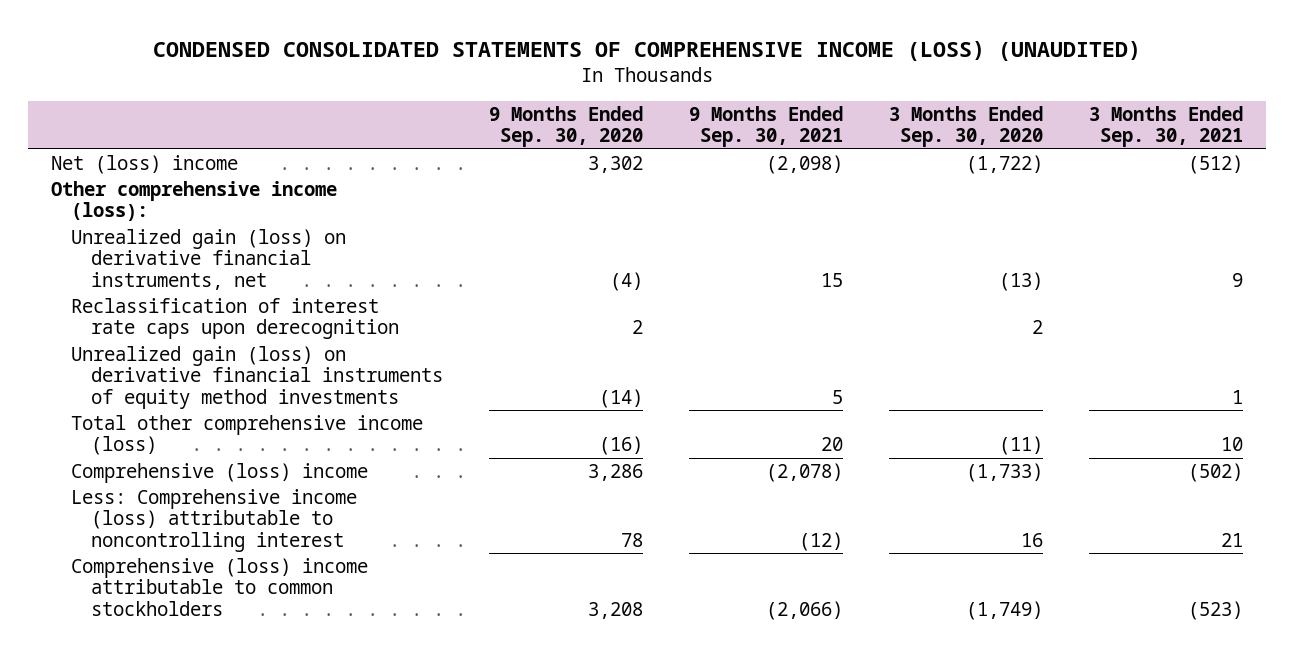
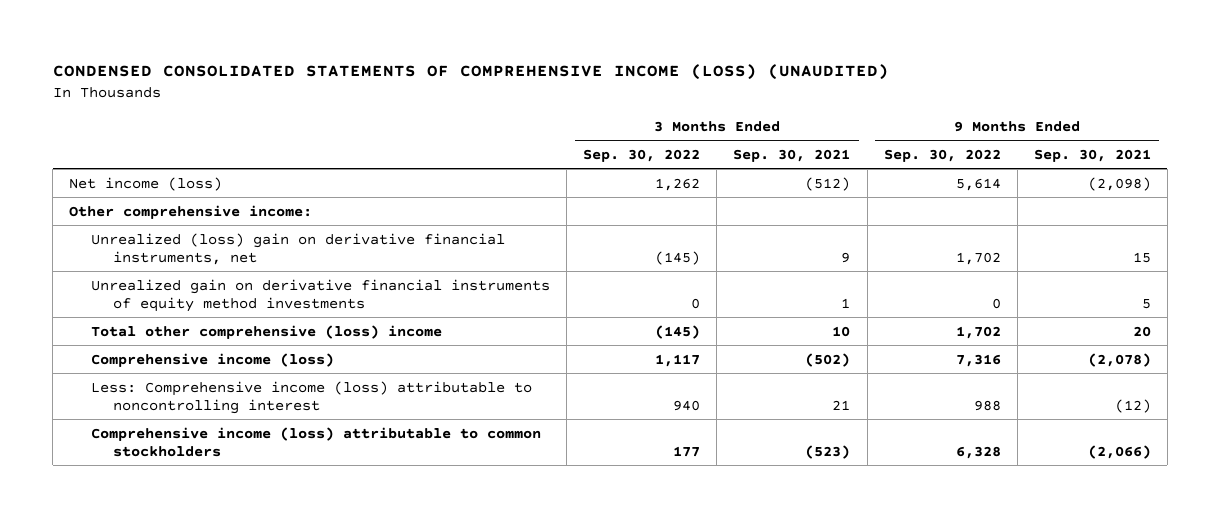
- | 9 Months Ended Sep. 30, 2020 | 9 Months Ended Sep. 30, 2021 | 3 Months Ended Sep. 30, 2020 | 3 Months Ended Sep. 30, 2021
+ | 3 Months Ended Sep. 30, 2022 | 3 Months Ended Sep. 30, 2021 | 9 Months Ended Sep. 30, 2022 | 9 Months Ended Sep. 30, 2021
- Net (loss) income | 3,302 | (2,098) | (1,722) | (512)
- Other comprehensive income (loss):
- Unrealized gain (loss) on derivative financial instruments, net | (4) | 15 | (13) | 9
- Reclassification of interest rate caps upon derecognition | 2 | | 2 |
- Unrealized gain (loss) on derivative financial instruments of equity method investments | (14) | 5 | | 1
- Total other comprehensive income (loss) | (16) | 20 | (11) | 10
- Comprehensive (loss) income | 3,286 | (2,078) | (1,733) | (502)
+ Net income (loss) | 1,262 | (512) | 5,614 | (2,098)
+ Other comprehensive income:
+ Unrealized (loss) gain on derivative financial instruments, net | (145) | 9 | 1,702 | 15
+ Unrealized gain on derivative financial instruments of equity method investments | 0 | 1 | 0 | 5
+ Total other comprehensive (loss) income | (145) | 10 | 1,702 | 20
+ Comprehensive income (loss) | 1,117 | (502) | 7,316 | (2,078)
- Comprehensive (loss) income attributable to common stockholders | 3,208 | (2,066) | (1,749) | (523)
+ Comprehensive income (loss) attributable to common stockholders | 177 | (523) | 6,328 | (2,066)

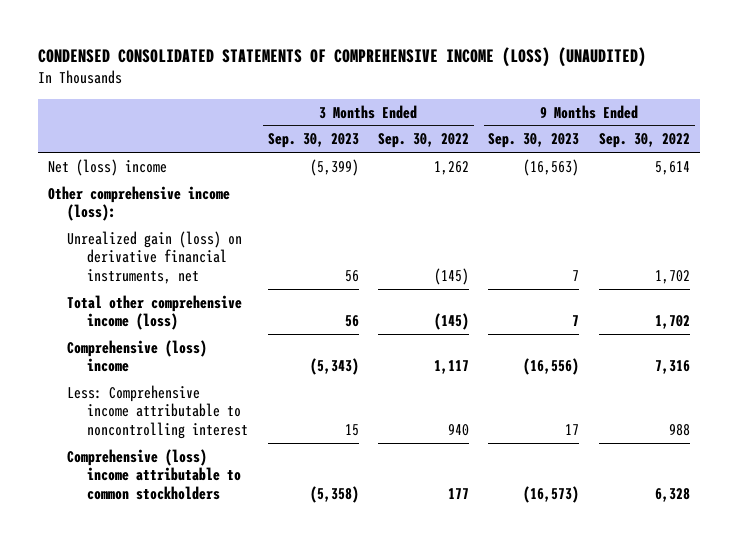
- | 3 Months Ended Sep. 30, 2022 | 3 Months Ended Sep. 30, 2021 | 9 Months Ended Sep. 30, 2022 | 9 Months Ended Sep. 30, 2021
+ | 3 Months Ended Sep. 30, 2023 | 3 Months Ended Sep. 30, 2022 | 9 Months Ended Sep. 30, 2023 | 9 Months Ended Sep. 30, 2022
- Net income (loss) | 1,262 | (512) | 5,614 | (2,098)
- Other comprehensive income:
- Unrealized (loss) gain on derivative financial instruments, net | (145) | 9 | 1,702 | 15
- Unrealized gain on derivative financial instruments of equity method investments | 0 | 1 | 0 | 5
- Total other comprehensive (loss) income | (145) | 10 | 1,702 | 20
- Comprehensive income (loss) | 1,117 | (502) | 7,316 | (2,078)
- Less: Comprehensive income (loss) attributable to noncontrolling interest | 940 | 21 | 988 | (12)
- Comprehensive income (loss) attributable to common stockholders | 177 | (523) | 6,328 | (2,066)
+ Net (loss) income | (5,399) | 1,262 | (16,563) | 5,614
+ Other comprehensive income (loss):
+ Unrealized gain (loss) on derivative financial instruments, net | 56 | (145) | 7 | 1,702
+ Total other comprehensive income (loss) | 56 | (145) | 7 | 1,702
+ Comprehensive (loss) income | (5,343) | 1,117 | (16,556) | 7,316
+ Less: Comprehensive income attributable to noncontrolling interest | 15 | 940 | 17 | 988
+ Comprehensive (loss) income attributable to common stockholders | (5,358) | 177 | (16,573) | 6,328

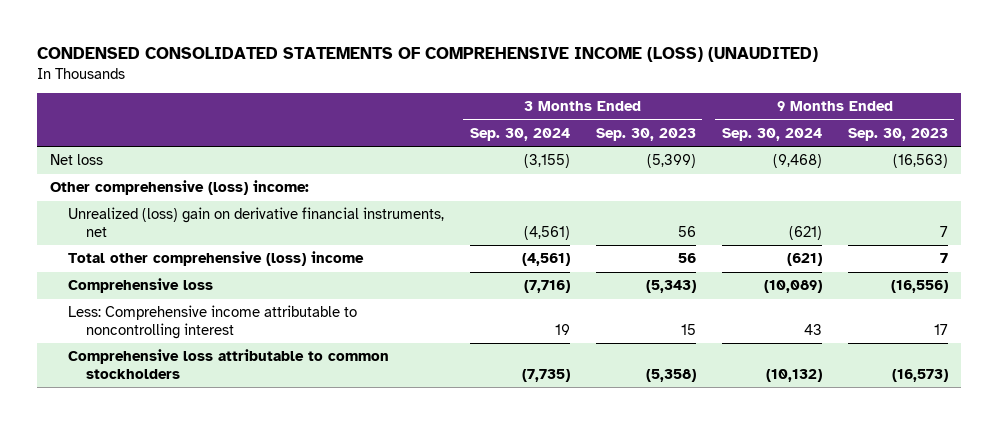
- | 3 Months Ended Sep. 30, 2023 | 3 Months Ended Sep. 30, 2022 | 9 Months Ended Sep. 30, 2023 | 9 Months Ended Sep. 30, 2022
+ | 3 Months Ended Sep. 30, 2024 | 3 Months Ended Sep. 30, 2023 | 9 Months Ended Sep. 30, 2024 | 9 Months Ended Sep. 30, 2023
- Net (loss) income | (5,399) | 1,262 | (16,563) | 5,614
- Other comprehensive income (loss):
- Unrealized gain (loss) on derivative financial instruments, net | 56 | (145) | 7 | 1,702
- Total other comprehensive income (loss) | 56 | (145) | 7 | 1,702
- Comprehensive (loss) income | (5,343) | 1,117 | (16,556) | 7,316
+ Net loss | (3,155) | (5,399) | (9,468) | (16,563)
+ Other comprehensive (loss) income:
+ Unrealized (loss) gain on derivative financial instruments, net | (4,561) | 56 | (621) | 7
+ Total other comprehensive (loss) income | (4,561) | 56 | (621) | 7
+ Comprehensive loss | (7,716) | (5,343) | (10,089) | (16,556)
- Comprehensive (loss) income attributable to common stockholders | (5,358) | 177 | (16,573) | 6,328
+ Comprehensive loss attributable to common stockholders | (7,735) | (5,358) | (10,132) | (16,573)

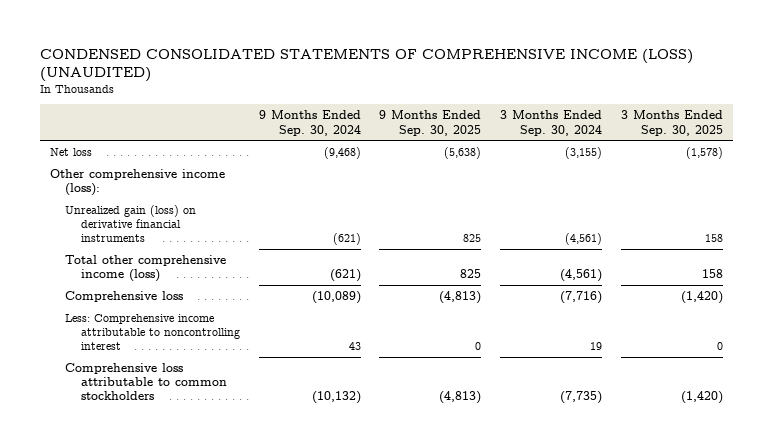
- | 3 Months Ended Sep. 30, 2024 | 3 Months Ended Sep. 30, 2023 | 9 Months Ended Sep. 30, 2024 | 9 Months Ended Sep. 30, 2023
+ | 9 Months Ended Sep. 30, 2024 | 9 Months Ended Sep. 30, 2025 | 3 Months Ended Sep. 30, 2024 | 3 Months Ended Sep. 30, 2025
- Other comprehensive (loss) income:
- Unrealized (loss) gain on derivative financial instruments, net | (4,561) | 56 | (621) | 7
- Total other comprehensive (loss) income | (4,561) | 56 | (621) | 7
+ Other comprehensive income (loss):
+ Unrealized gain (loss) on derivative financial instruments | (621) | 825 | (4,561) | 158
+ Total other comprehensive income (loss) | (621) | 825 | (4,561) | 158

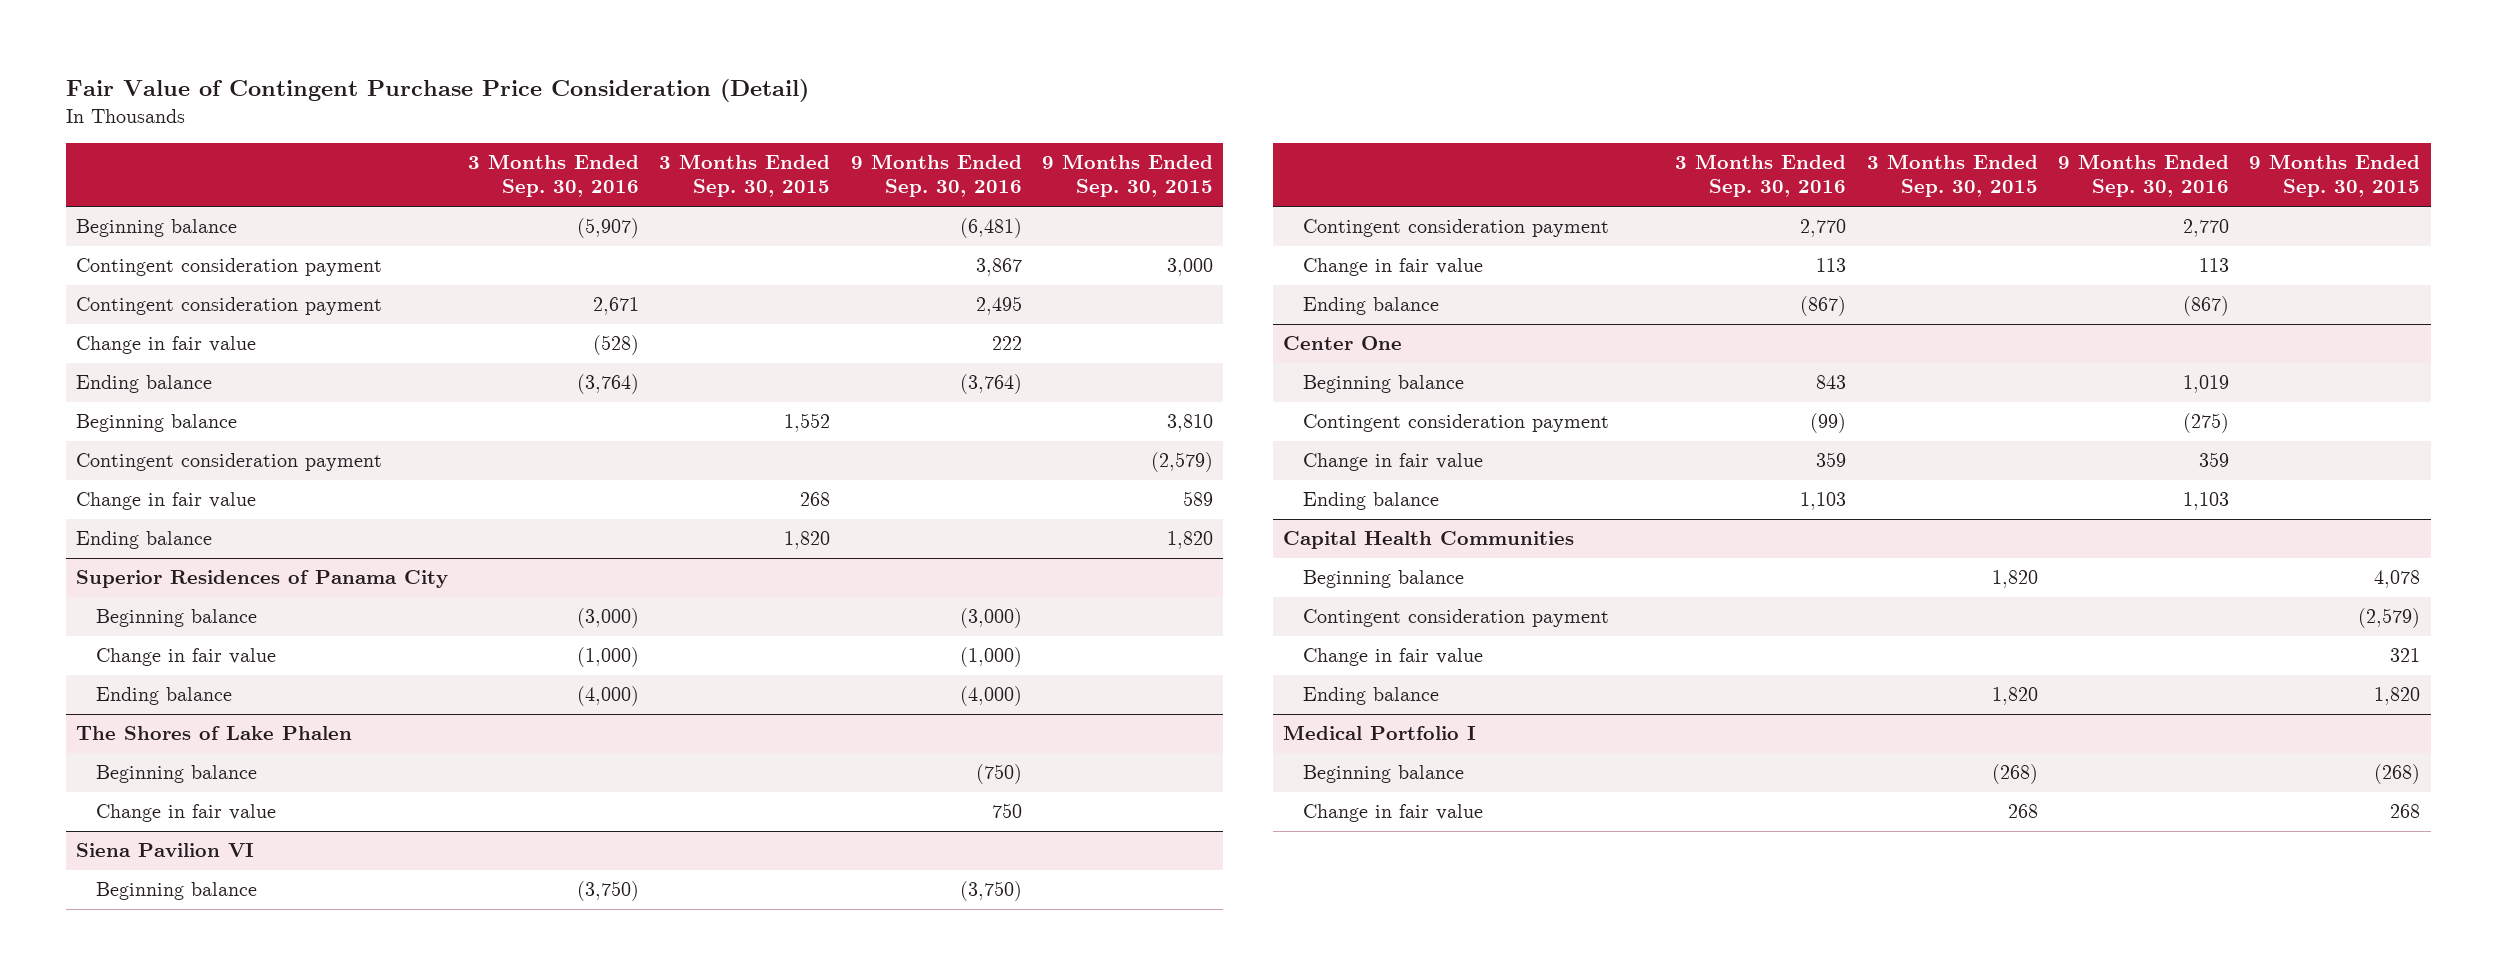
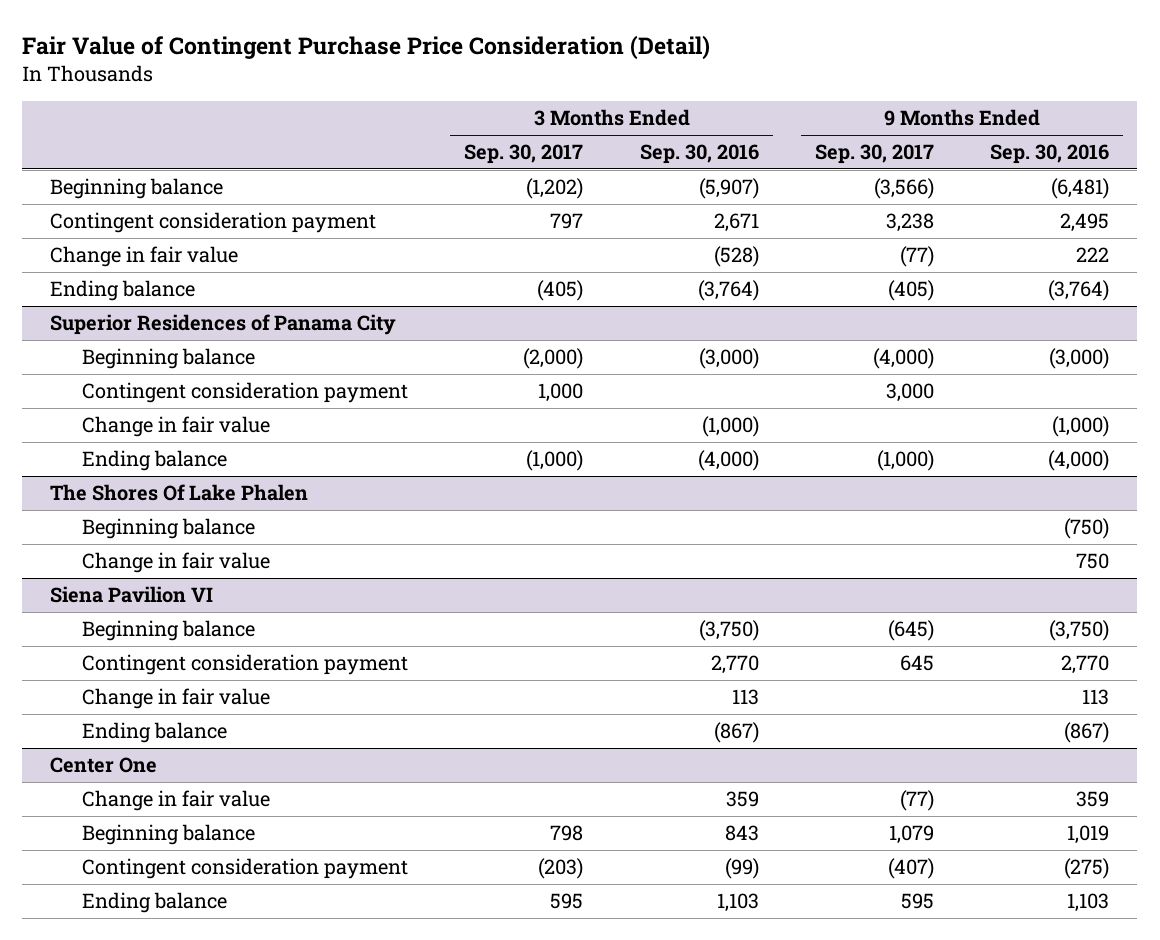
- | 3 Months Ended Sep. 30, 2016 | 3 Months Ended Sep. 30, 2015 | 9 Months Ended Sep. 30, 2016 | 9 Months Ended Sep. 30, 2015
+ | 3 Months Ended Sep. 30, 2017 | 3 Months Ended Sep. 30, 2016 | 9 Months Ended Sep. 30, 2017 | 9 Months Ended Sep. 30, 2016
- Contingent consideration payment | | | 3,867 | 3,000
- Beginning balance | | 1,552 | | 3,810
- Contingent consideration payment | | | | (2,579)
- Change in fair value | | 268 | | 589
- Ending balance | | 1,820 | | 1,820
@ Superior Residences of Panama City
+ Contingent consideration payment | 1,000 | | 3,000 |
- The Shores of Lake Phalen
+ The Shores Of Lake Phalen
@ Center One
moved up: Change in fair value | | 359 | (77) | 359
- Capital Health Communities
- Beginning balance | | 1,820 | | 4,078
- Contingent consideration payment | | | | (2,579)
- Change in fair value | | | | 321
- Ending balance | | 1,820 | | 1,820
- Medical Portfolio I
- Beginning balance | | (268) | | (268)
- Change in fair value | | 268 | | 268

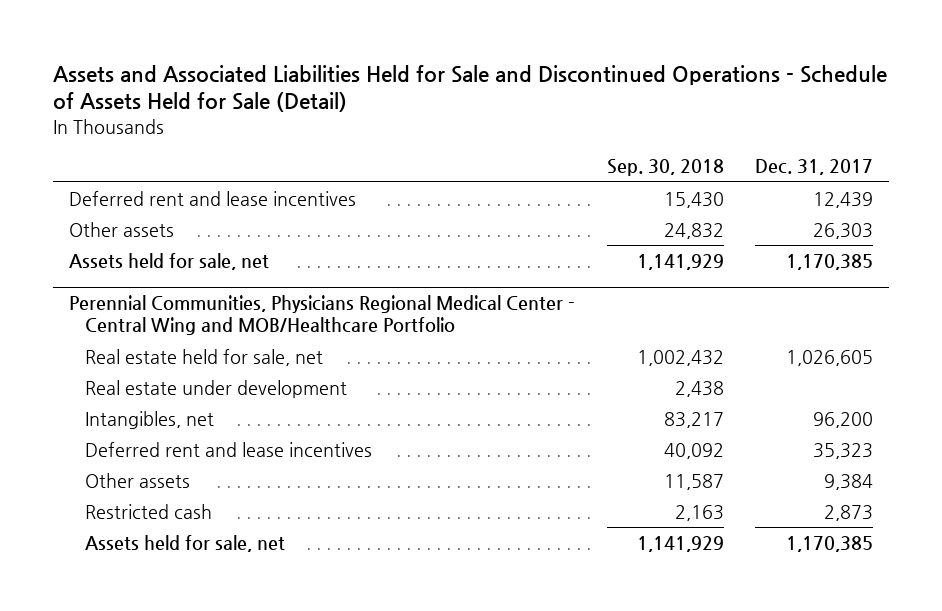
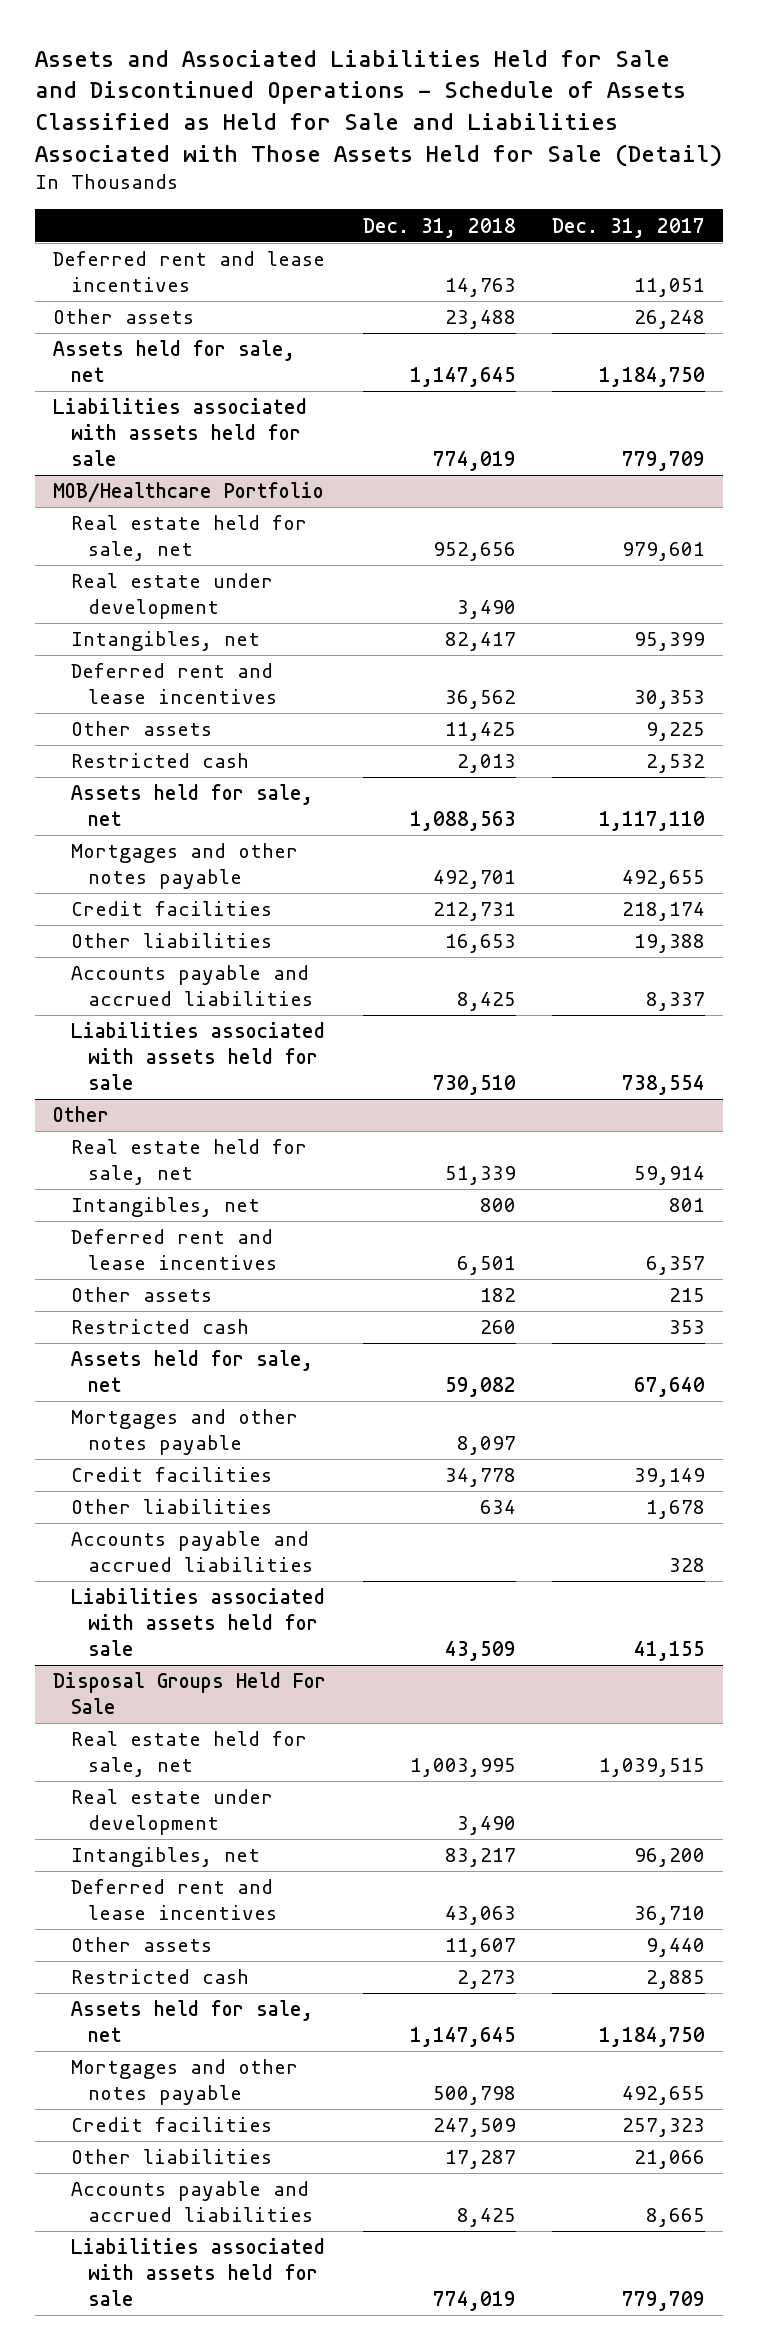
- Assets and Associated Liabilities Held for Sale and Discontinued Operations - Schedule of Assets Held for Sale (Detail)
+ Assets and Associated Liabilities Held for Sale and Discontinued Operations - Schedule of Assets Classified as Held for Sale and Liabilities Associated with Those Assets Held for Sale (Detail)
- | Sep. 30, 2018 | Dec. 31, 2017
+ | Dec. 31, 2018 | Dec. 31, 2017
- Deferred rent and lease incentives | 15,430 | 12,439
- Other assets | 24,832 | 26,303
- Assets held for sale, net | 1,141,929 | 1,170,385
- Perennial Communities, Physicians Regional Medical Center - Central Wing and MOB/Healthcare Portfolio
- Real estate held for sale, net | 1,002,432 | 1,026,605
+ Deferred rent and lease incentives | 14,763 | 11,051
+ Other assets | 23,488 | 26,248
+ Assets held for sale, net | 1,147,645 | 1,184,750
+ Liabilities associated with assets held for sale | 774,019 | 779,709
+ MOB/Healthcare Portfolio
+ Real estate held for sale, net | 952,656 | 979,601
+ Intangibles, net | 82,417 | 95,399
+ Deferred rent and lease incentives | 36,562 | 30,353
+ Other assets | 11,425 | 9,225
+ Restricted cash | 2,013 | 2,532
+ Assets held for sale, net | 1,088,563 | 1,117,110
+ Mortgages and other notes payable | 492,701 | 492,655
+ Credit facilities | 212,731 | 218,174
+ Other liabilities | 16,653 | 19,388
+ Accounts payable and accrued liabilities | 8,425 | 8,337
+ Liabilities associated with assets held for sale | 730,510 | 738,554
+ Other
+ Real estate held for sale, net | 51,339 | 59,914
+ Intangibles, net | 800 | 801
+ Deferred rent and lease incentives | 6,501 | 6,357
+ Other assets | 182 | 215
+ Restricted cash | 260 | 353
+ Assets held for sale, net | 59,082 | 67,640
+ Mortgages and other notes payable | 8,097 |
+ Credit facilities | 34,778 | 39,149
+ Other liabilities | 634 | 1,678
+ Accounts payable and accrued liabilities | | 328
+ Liabilities associated with assets held for sale | 43,509 | 41,155
+ Disposal Groups Held For Sale
+ Real estate held for sale, net | 1,003,995 | 1,039,515
+ Real estate under development | 3,490 |
- Deferred rent and lease incentives | 40,092 | 35,323
- Other assets | 11,587 | 9,384
- Restricted cash | 2,163 | 2,873
- Assets held for sale, net | 1,141,929 | 1,170,385
+ Deferred rent and lease incentives | 43,063 | 36,710
+ Other assets | 11,607 | 9,440
+ Restricted cash | 2,273 | 2,885
+ Assets held for sale, net | 1,147,645 | 1,184,750
+ Mortgages and other notes payable | 500,798 | 492,655
+ Credit facilities | 247,509 | 257,323
+ Other liabilities | 17,287 | 21,066
+ Accounts payable and accrued liabilities | 8,425 | 8,665
+ Liabilities associated with assets held for sale | 774,019 | 779,709

